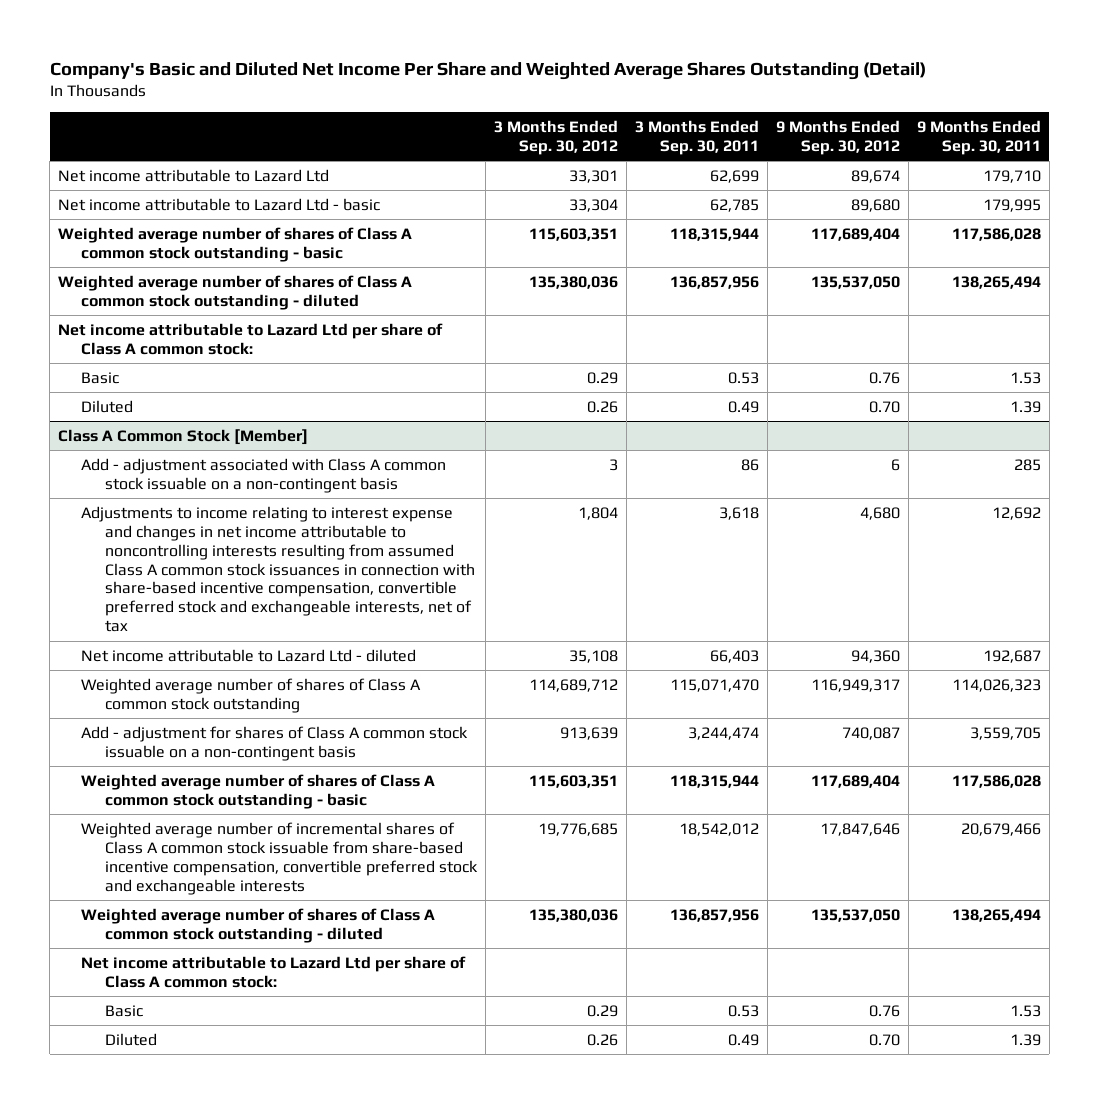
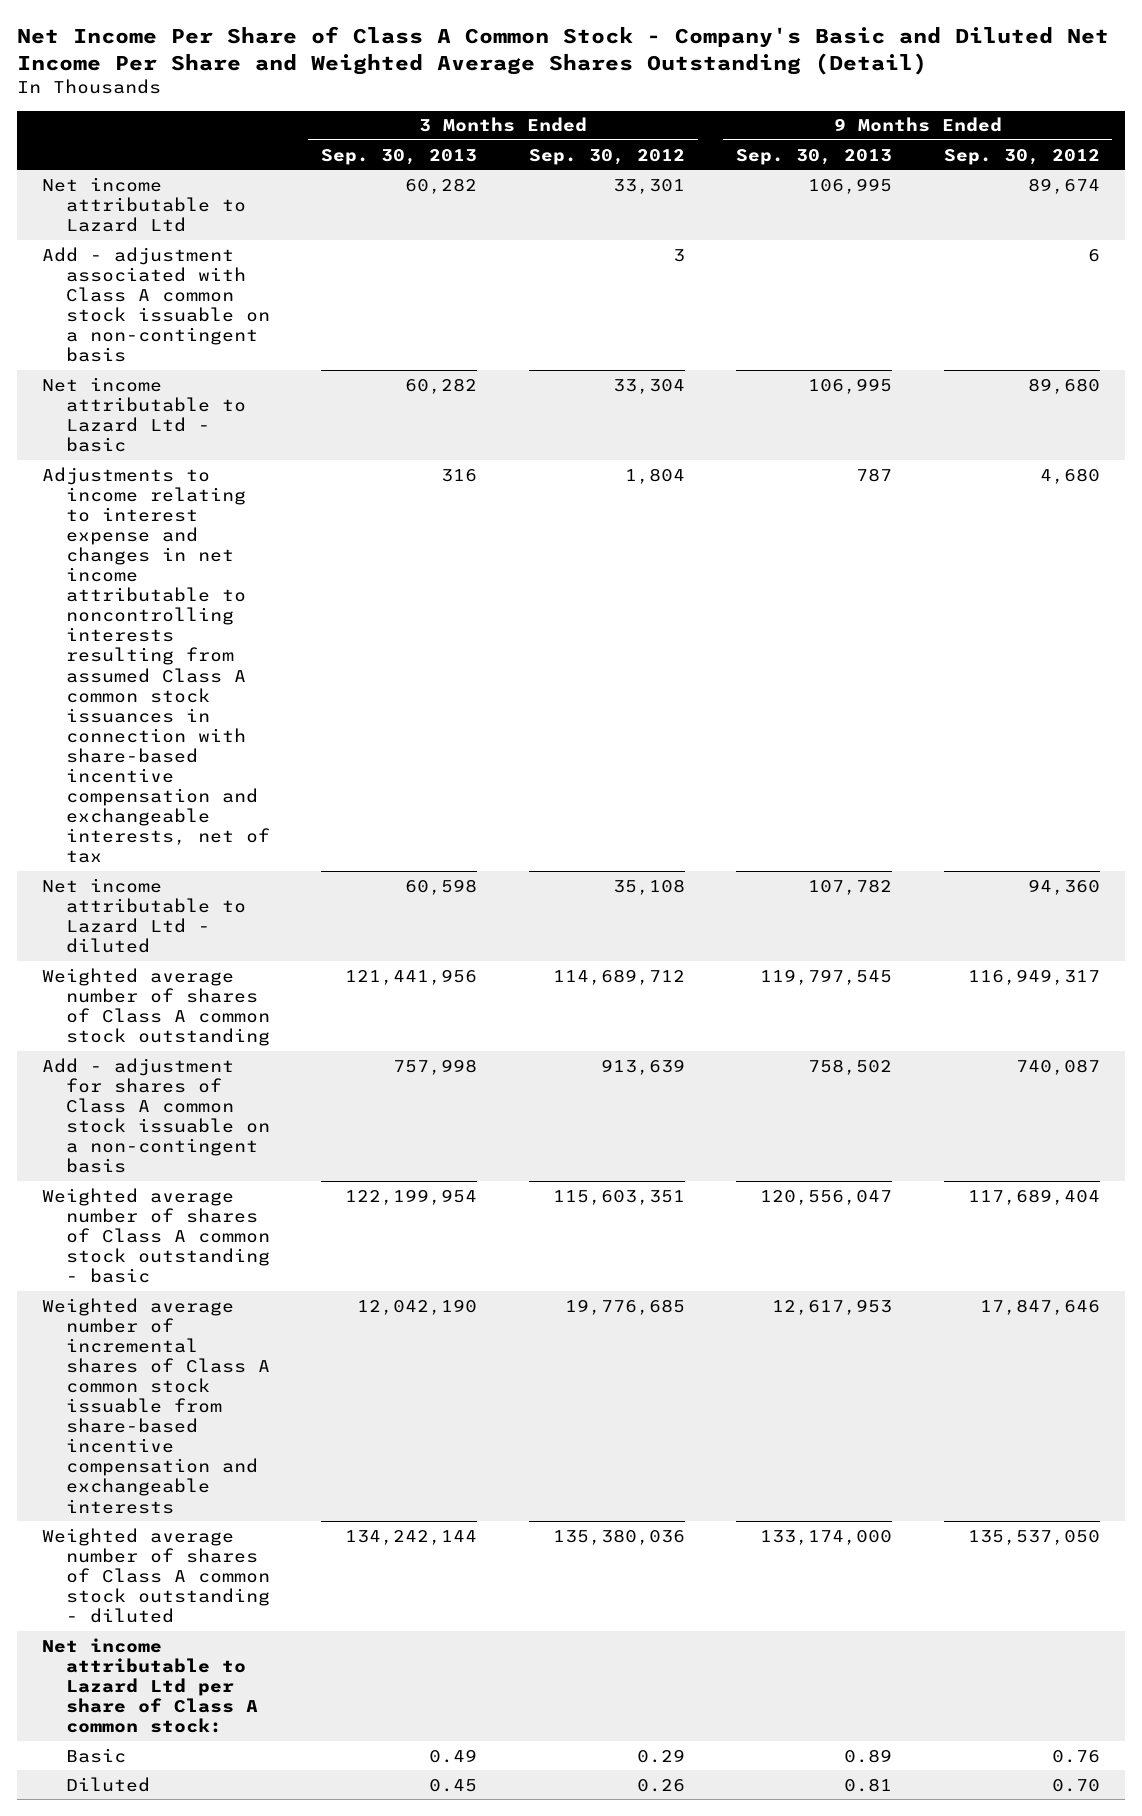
- Company's Basic and Diluted Net Income Per Share and Weighted Average Shares Outstanding (Detail)
+ Net Income Per Share of Class A Common Stock - Company's Basic and Diluted Net Income Per Share and Weighted Average Shares Outstanding (Detail)
- | 3 Months Ended Sep. 30, 2012 | 3 Months Ended Sep. 30, 2011 | 9 Months Ended Sep. 30, 2012 | 9 Months Ended Sep. 30, 2011
+ | 3 Months Ended Sep. 30, 2013 | 3 Months Ended Sep. 30, 2012 | 9 Months Ended Sep. 30, 2013 | 9 Months Ended Sep. 30, 2012
- Weighted average number of shares of Class A common stock outstanding - basic | 115,603,351 | 118,315,944 | 117,689,404 | 117,586,028
- Weighted average number of shares of Class A common stock outstanding - diluted | 135,380,036 | 136,857,956 | 135,537,050 | 138,265,494
- Net income attributable to Lazard Ltd per share of Class A common stock:
- Basic | 0.29 | 0.53 | 0.76 | 1.53
- Diluted | 0.26 | 0.49 | 0.70 | 1.39
- Class A Common Stock [Member]
- Adjustments to income relating to interest expense and changes in net income attributable to noncontrolling interests resulting from assumed Class A common stock issuances in connection with share-based incentive compensation, convertible preferred stock and exchangeable interests, net of tax | 1,804 | 3,618 | 4,680 | 12,692
moved down: Net income attributable to Lazard Ltd - basic | 60,282 | 33,304 | 106,995 | 89,680
+ Adjustments to income relating to interest expense and changes in net income attributable to noncontrolling interests resulting from assumed Class A common stock issuances in connection with share-based incentive compensation and exchangeable interests, net of tax | 316 | 1,804 | 787 | 4,680
- Weighted average number of incremental shares of Class A common stock issuable from share-based incentive compensation, convertible preferred stock and exchangeable interests | 19,776,685 | 18,542,012 | 17,847,646 | 20,679,466
+ Weighted average number of incremental shares of Class A common stock issuable from share-based incentive compensation and exchangeable interests | 12,042,190 | 19,776,685 | 12,617,953 | 17,847,646

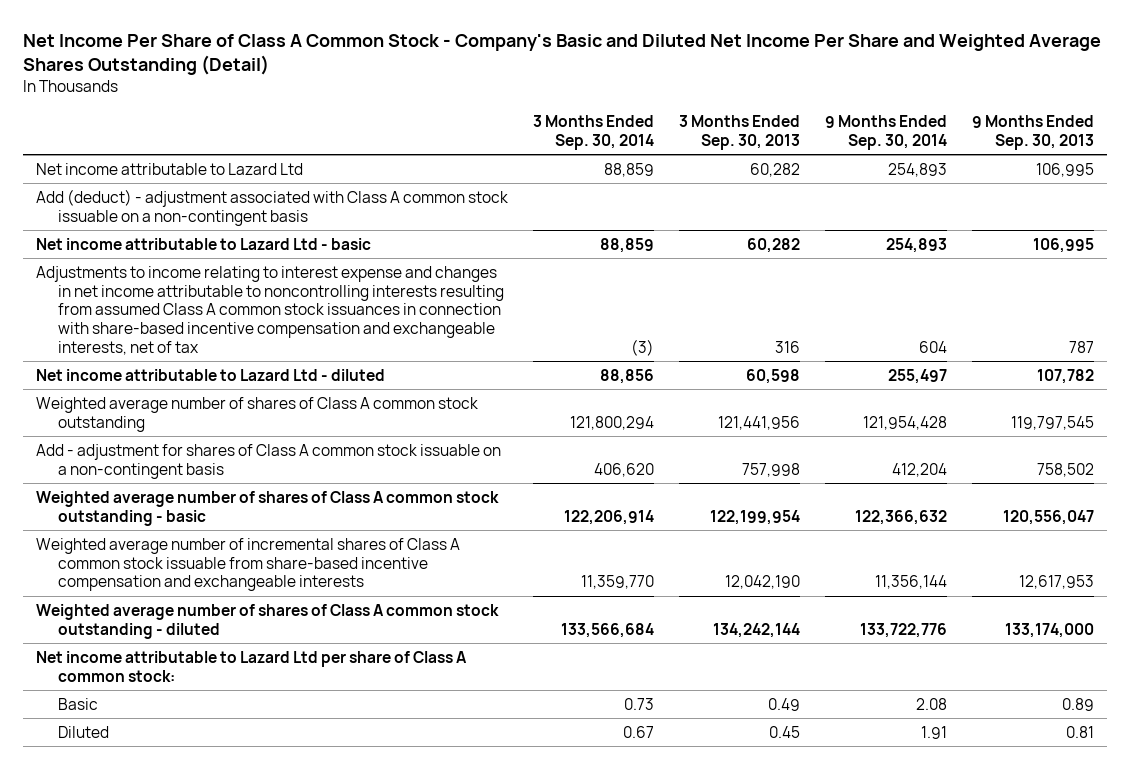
- | 3 Months Ended Sep. 30, 2013 | 3 Months Ended Sep. 30, 2012 | 9 Months Ended Sep. 30, 2013 | 9 Months Ended Sep. 30, 2012
+ | 3 Months Ended Sep. 30, 2014 | 3 Months Ended Sep. 30, 2013 | 9 Months Ended Sep. 30, 2014 | 9 Months Ended Sep. 30, 2013
- Add - adjustment associated with Class A common stock issuable on a non-contingent basis | | 3 | | 6
+ Add (deduct) - adjustment associated with Class A common stock issuable on a non-contingent basis

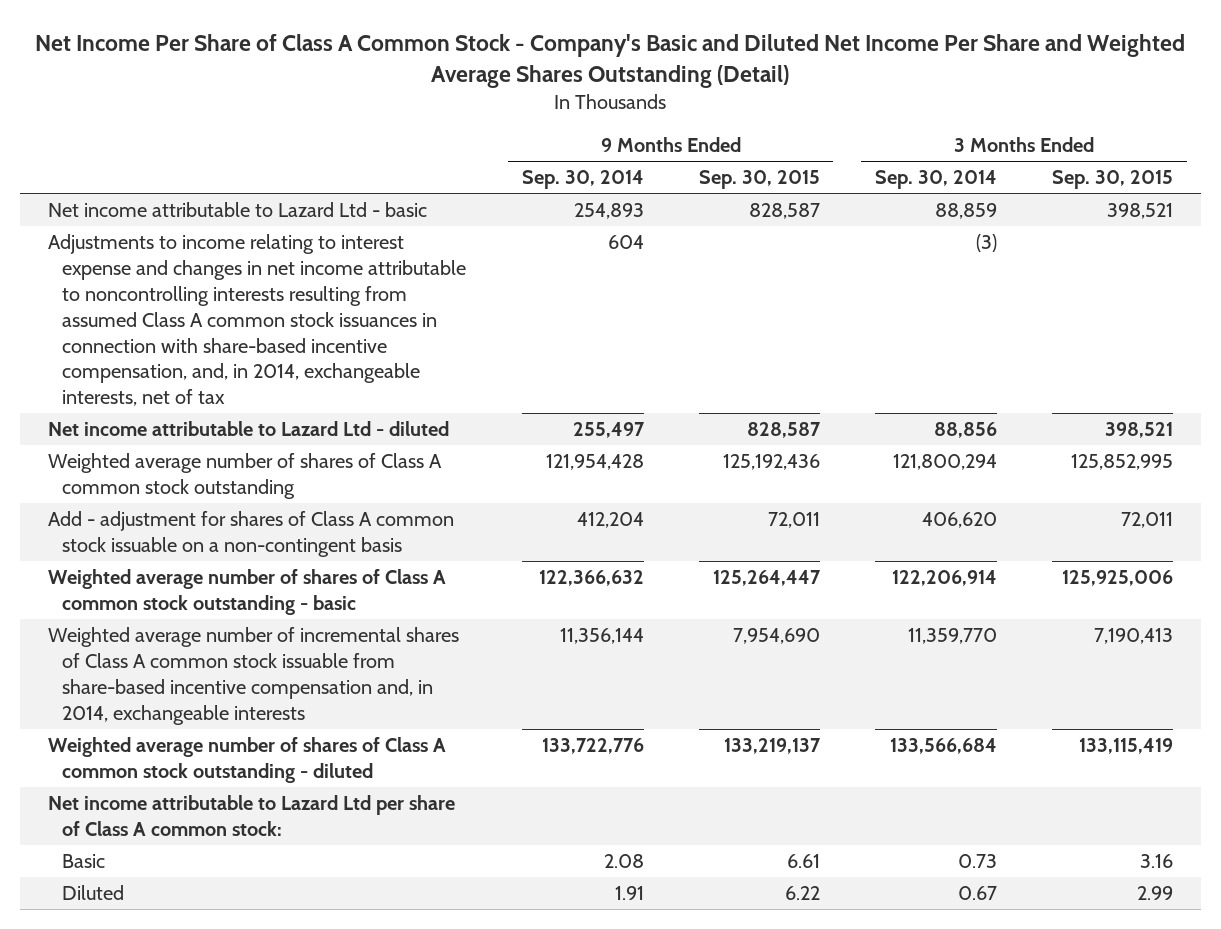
- | 3 Months Ended Sep. 30, 2014 | 3 Months Ended Sep. 30, 2013 | 9 Months Ended Sep. 30, 2014 | 9 Months Ended Sep. 30, 2013
+ | 9 Months Ended Sep. 30, 2014 | 9 Months Ended Sep. 30, 2015 | 3 Months Ended Sep. 30, 2014 | 3 Months Ended Sep. 30, 2015
- Net income attributable to Lazard Ltd | 88,859 | 60,282 | 254,893 | 106,995
- Add (deduct) - adjustment associated with Class A common stock issuable on a non-contingent basis
- Adjustments to income relating to interest expense and changes in net income attributable to noncontrolling interests resulting from assumed Class A common stock issuances in connection with share-based incentive compensation and exchangeable interests, net of tax | (3) | 316 | 604 | 787
+ Adjustments to income relating to interest expense and changes in net income attributable to noncontrolling interests resulting from assumed Class A common stock issuances in connection with share-based incentive compensation, and, in 2014, exchangeable interests, net of tax | 604 | | (3) |
- Weighted average number of incremental shares of Class A common stock issuable from share-based incentive compensation and exchangeable interests | 11,359,770 | 12,042,190 | 11,356,144 | 12,617,953
+ Weighted average number of incremental shares of Class A common stock issuable from share-based incentive compensation and, in 2014, exchangeable interests | 11,356,144 | 7,954,690 | 11,359,770 | 7,190,413

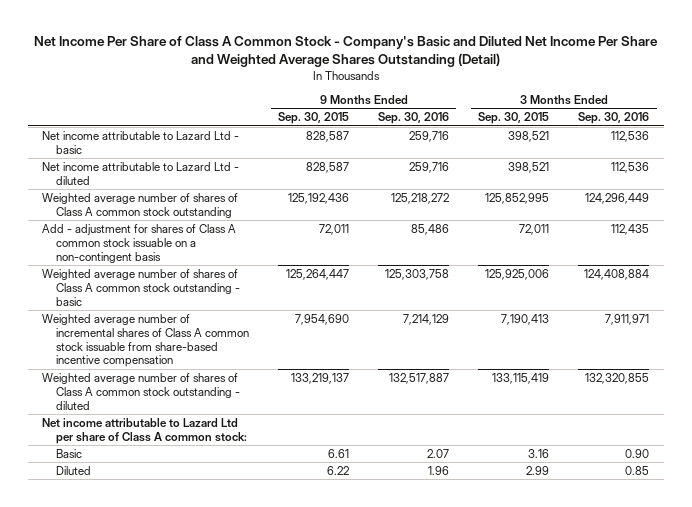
- | 9 Months Ended Sep. 30, 2014 | 9 Months Ended Sep. 30, 2015 | 3 Months Ended Sep. 30, 2014 | 3 Months Ended Sep. 30, 2015
+ | 9 Months Ended Sep. 30, 2015 | 9 Months Ended Sep. 30, 2016 | 3 Months Ended Sep. 30, 2015 | 3 Months Ended Sep. 30, 2016
- Adjustments to income relating to interest expense and changes in net income attributable to noncontrolling interests resulting from assumed Class A common stock issuances in connection with share-based incentive compensation, and, in 2014, exchangeable interests, net of tax | 604 | | (3) |
- Weighted average number of incremental shares of Class A common stock issuable from share-based incentive compensation and, in 2014, exchangeable interests | 11,356,144 | 7,954,690 | 11,359,770 | 7,190,413
+ Weighted average number of incremental shares of Class A common stock issuable from share-based incentive compensation | 7,954,690 | 7,214,129 | 7,190,413 | 7,911,971

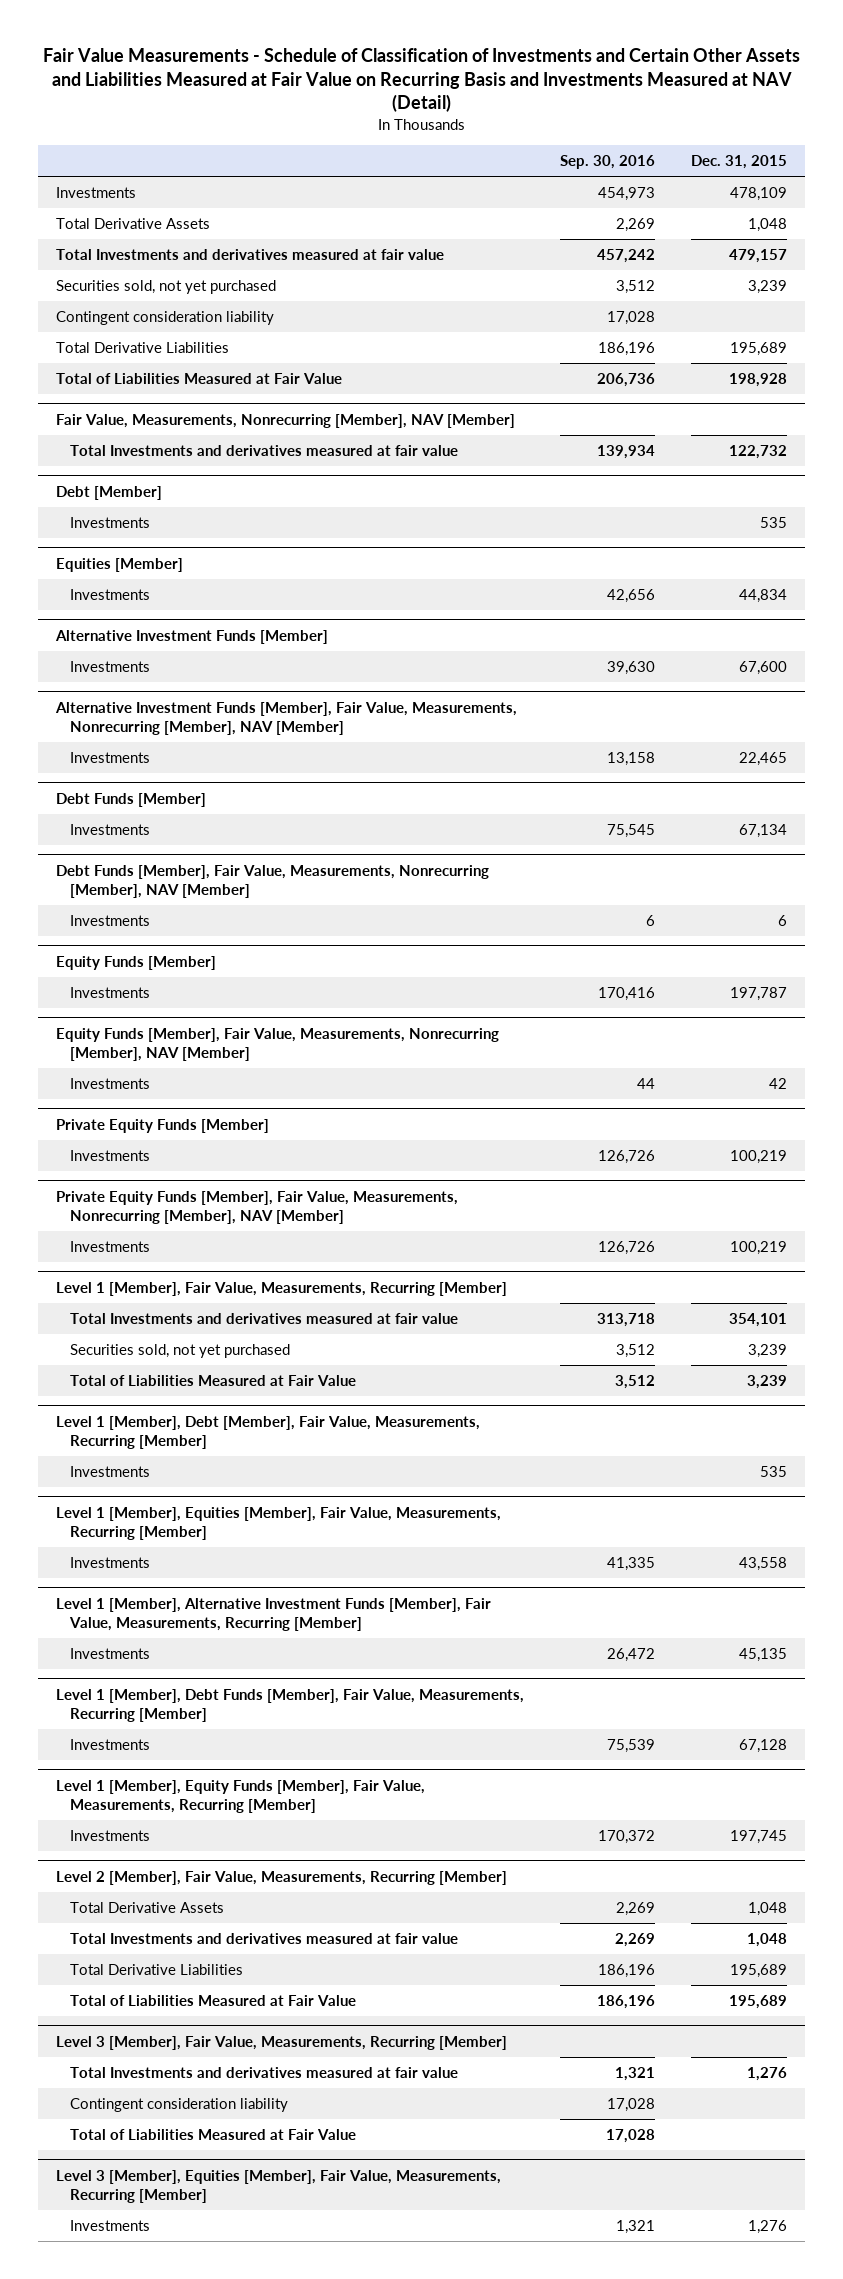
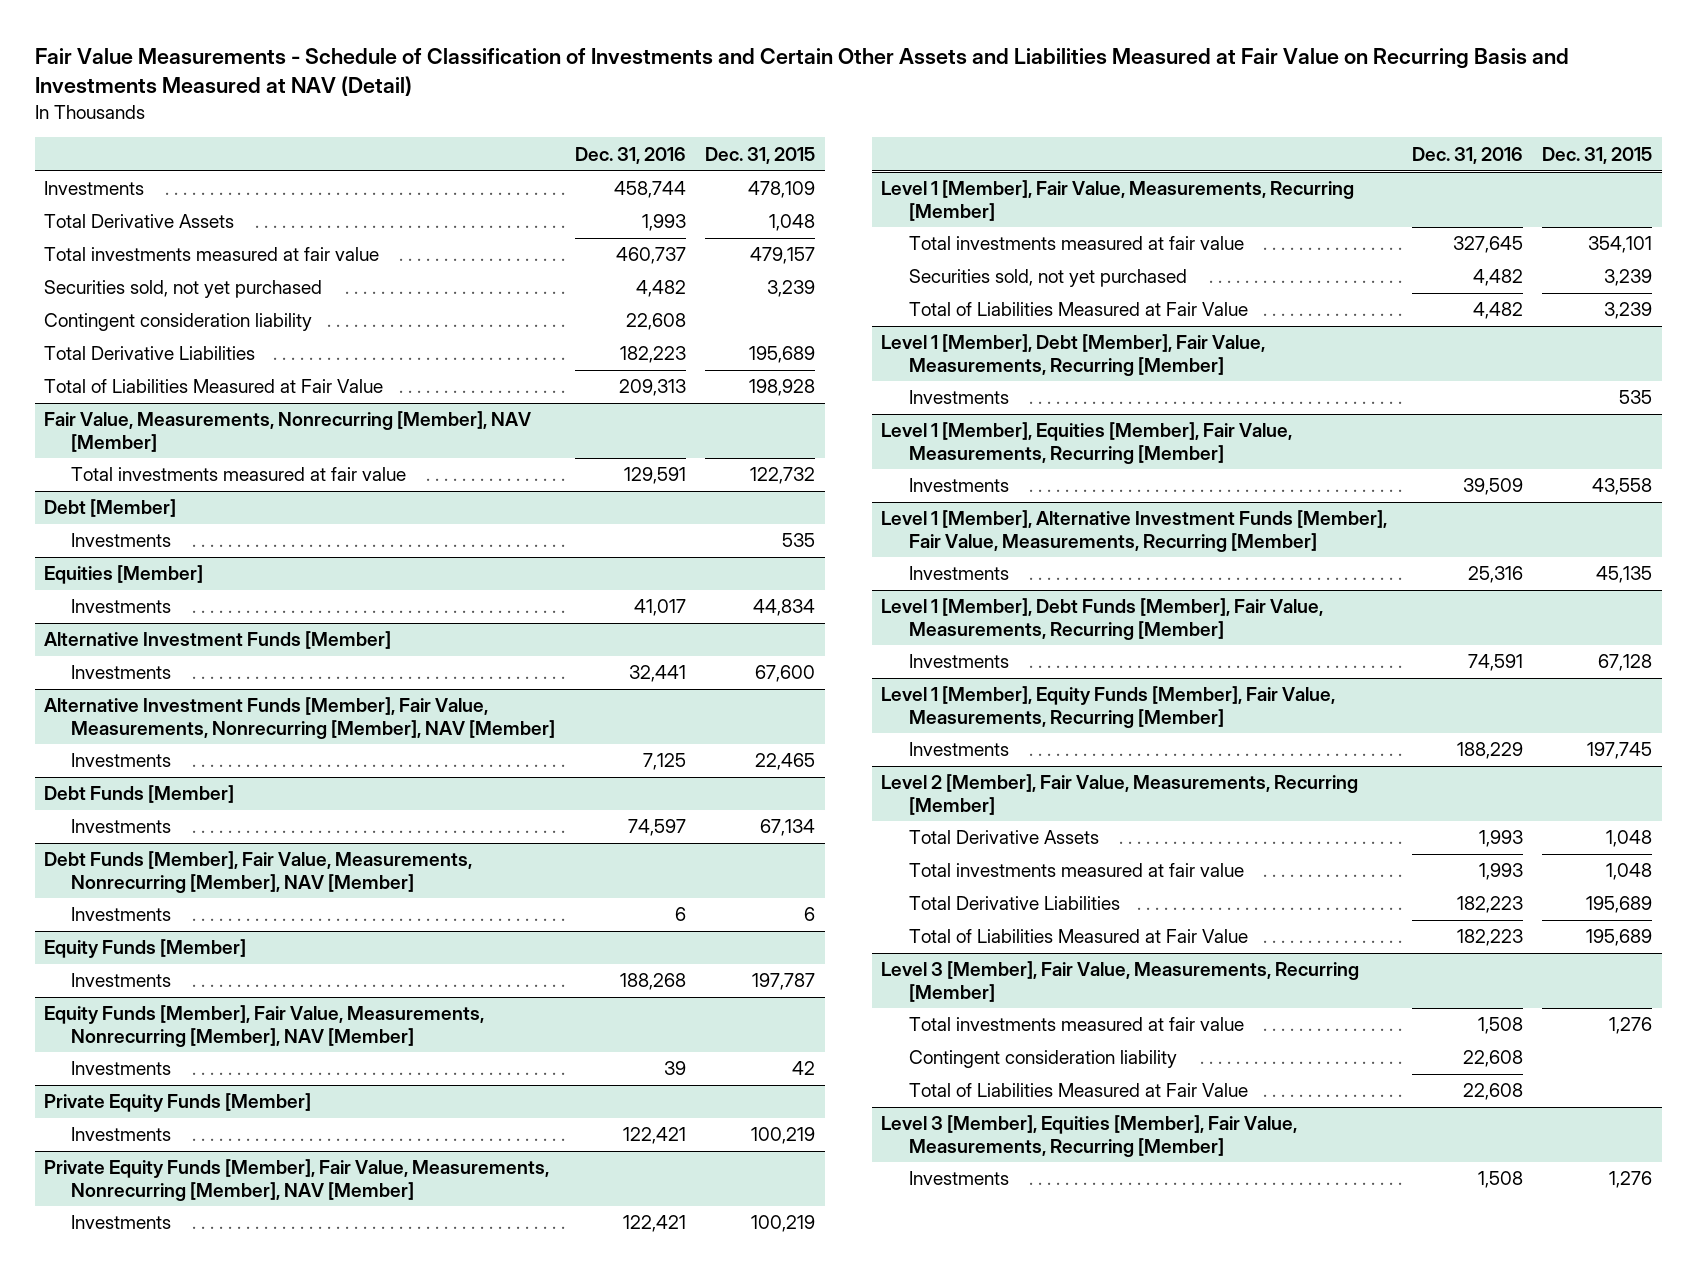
- | Sep. 30, 2016 | Dec. 31, 2015
+ | Dec. 31, 2016 | Dec. 31, 2015
- Total Investments and derivatives measured at fair value | 457,242 | 479,157
+ Total investments measured at fair value | 460,737 | 479,157
@ Fair Value, Measurements, Nonrecurring [Member], NAV [Member]
- Total Investments and derivatives measured at fair value | 139,934 | 122,732
+ Total investments measured at fair value | 129,591 | 122,732
@ Level 1 [Member], Fair Value, Measurements, Recurring [Member]
- Total Investments and derivatives measured at fair value | 313,718 | 354,101
+ Total investments measured at fair value | 327,645 | 354,101
@ Level 2 [Member], Fair Value, Measurements, Recurring [Member]
- Total Investments and derivatives measured at fair value | 2,269 | 1,048
+ Total investments measured at fair value | 1,993 | 1,048
@ Level 3 [Member], Fair Value, Measurements, Recurring [Member]
- Total Investments and derivatives measured at fair value | 1,321 | 1,276
+ Total investments measured at fair value | 1,508 | 1,276

